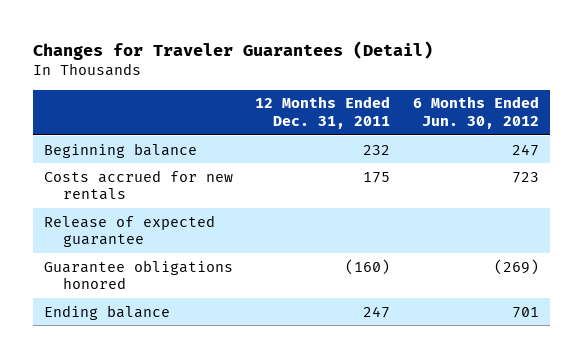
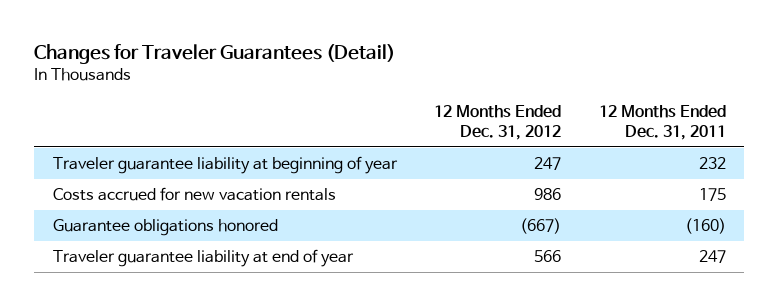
- | 12 Months Ended Dec. 31, 2011 | 6 Months Ended Jun. 30, 2012
+ | 12 Months Ended Dec. 31, 2012 | 12 Months Ended Dec. 31, 2011
- Beginning balance | 232 | 247
- Costs accrued for new rentals | 175 | 723
- Release of expected guarantee
+ Traveler guarantee liability at beginning of year | 247 | 232
+ Costs accrued for new vacation rentals | 986 | 175
- Ending balance | 247 | 701
+ Traveler guarantee liability at end of year | 566 | 247

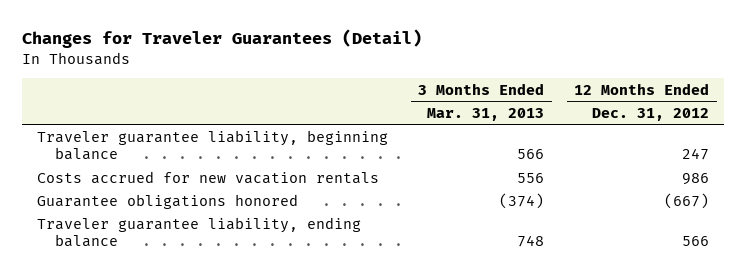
- | 12 Months Ended Dec. 31, 2012 | 12 Months Ended Dec. 31, 2011
+ | 3 Months Ended Mar. 31, 2013 | 12 Months Ended Dec. 31, 2012
- Traveler guarantee liability at beginning of year | 247 | 232
+ Traveler guarantee liability, beginning balance | 566 | 247
- Traveler guarantee liability at end of year | 566 | 247
+ Traveler guarantee liability, ending balance | 748 | 566

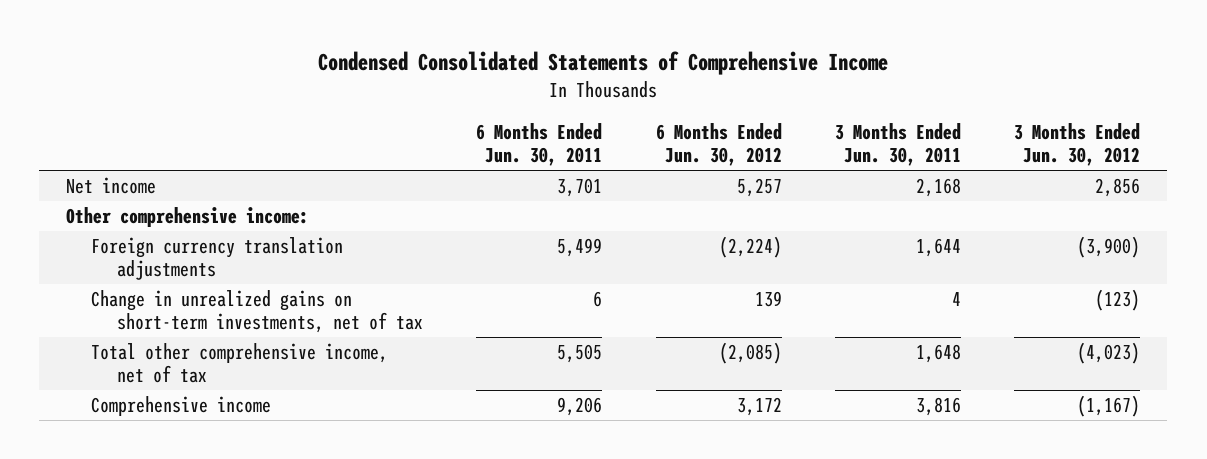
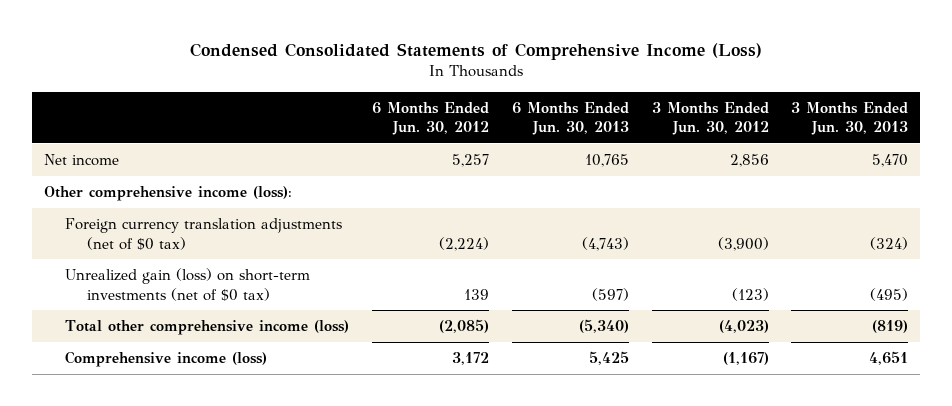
- Condensed Consolidated Statements of Comprehensive Income
+ Condensed Consolidated Statements of Comprehensive Income (Loss)
- | 6 Months Ended Jun. 30, 2011 | 6 Months Ended Jun. 30, 2012 | 3 Months Ended Jun. 30, 2011 | 3 Months Ended Jun. 30, 2012
+ | 6 Months Ended Jun. 30, 2012 | 6 Months Ended Jun. 30, 2013 | 3 Months Ended Jun. 30, 2012 | 3 Months Ended Jun. 30, 2013
- Other comprehensive income:
- Foreign currency translation adjustments | 5,499 | (2,224) | 1,644 | (3,900)
- Change in unrealized gains on short-term investments, net of tax | 6 | 139 | 4 | (123)
- Total other comprehensive income, net of tax | 5,505 | (2,085) | 1,648 | (4,023)
- Comprehensive income | 9,206 | 3,172 | 3,816 | (1,167)
+ Other comprehensive income (loss):
+ Foreign currency translation adjustments (net of $0 tax) | (2,224) | (4,743) | (3,900) | (324)
+ Unrealized gain (loss) on short-term investments (net of $0 tax) | 139 | (597) | (123) | (495)
+ Total other comprehensive income (loss) | (2,085) | (5,340) | (4,023) | (819)
+ Comprehensive income (loss) | 3,172 | 5,425 | (1,167) | 4,651

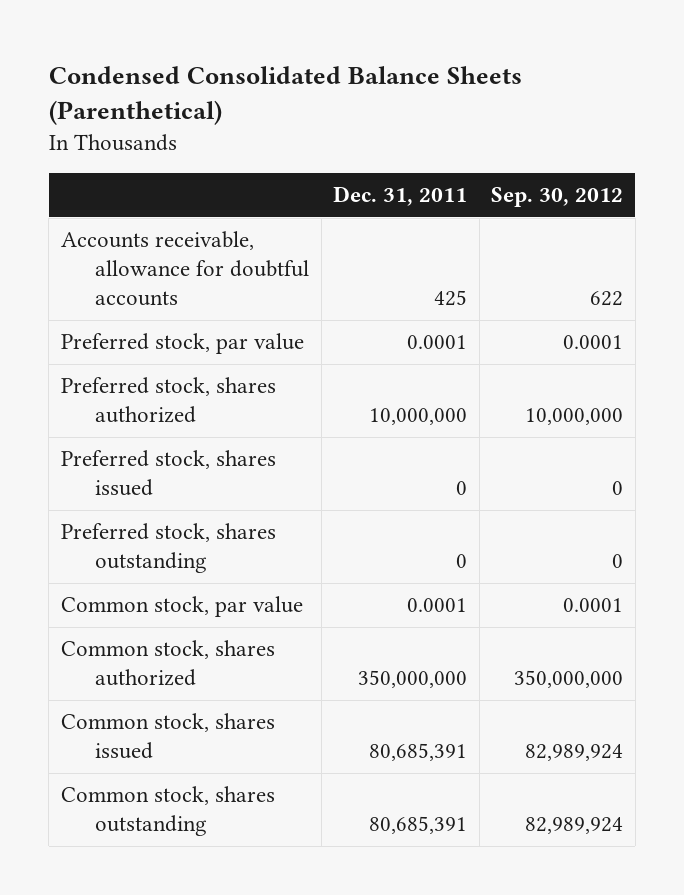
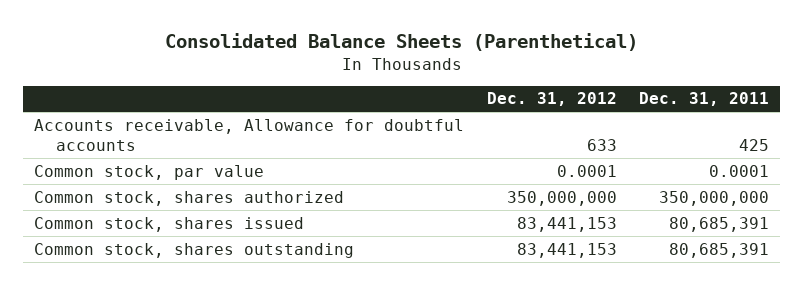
- Condensed Consolidated Balance Sheets (Parenthetical)
+ Consolidated Balance Sheets (Parenthetical)
- | Dec. 31, 2011 | Sep. 30, 2012
+ | Dec. 31, 2012 | Dec. 31, 2011
- Accounts receivable, allowance for doubtful accounts | 425 | 622
- Preferred stock, par value | 0.0001 | 0.0001
- Preferred stock, shares authorized | 10,000,000 | 10,000,000
- Preferred stock, shares issued | 0 | 0
- Preferred stock, shares outstanding | 0 | 0
+ Accounts receivable, Allowance for doubtful accounts | 633 | 425

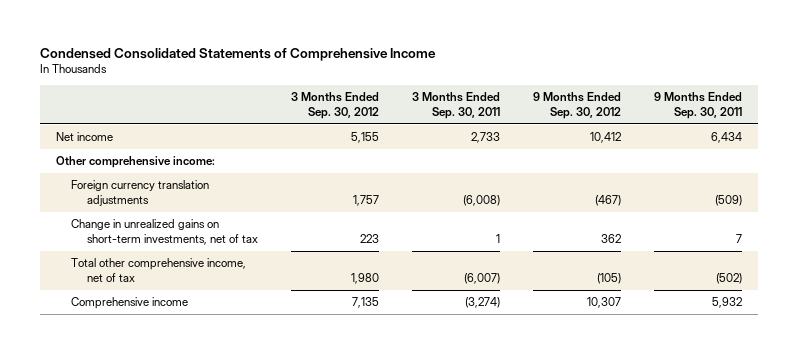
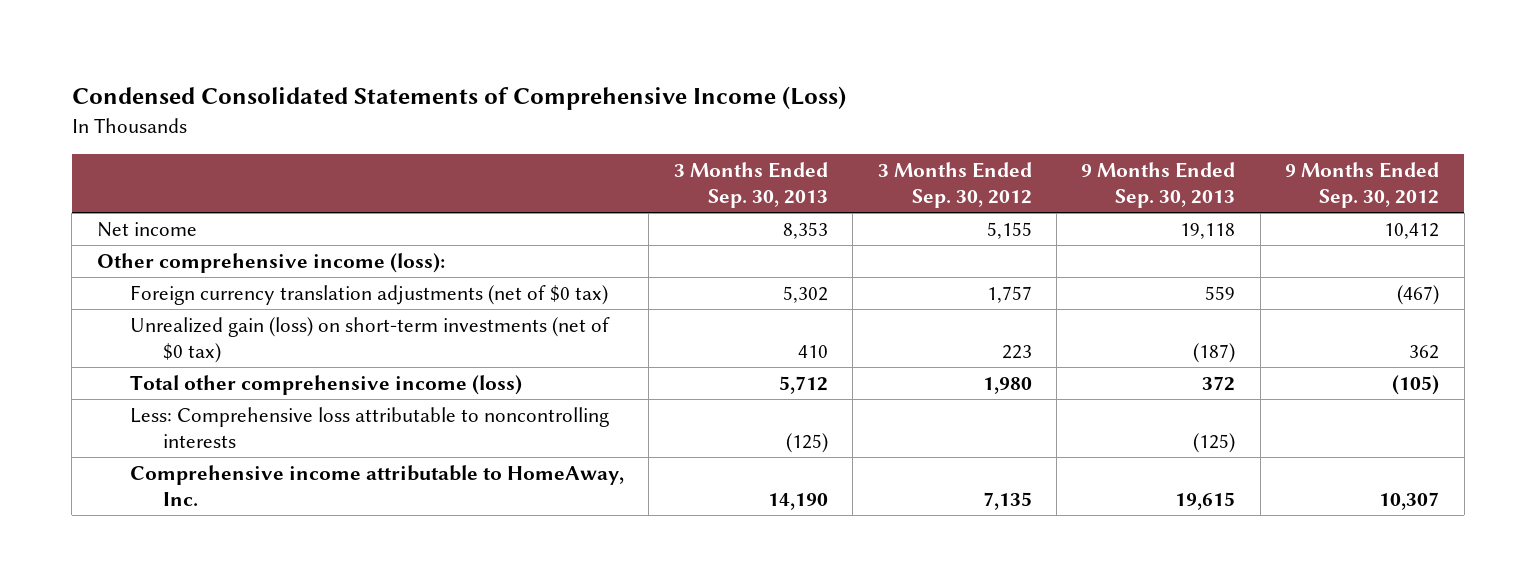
- Condensed Consolidated Statements of Comprehensive Income
+ Condensed Consolidated Statements of Comprehensive Income (Loss)
- | 3 Months Ended Sep. 30, 2012 | 3 Months Ended Sep. 30, 2011 | 9 Months Ended Sep. 30, 2012 | 9 Months Ended Sep. 30, 2011
+ | 3 Months Ended Sep. 30, 2013 | 3 Months Ended Sep. 30, 2012 | 9 Months Ended Sep. 30, 2013 | 9 Months Ended Sep. 30, 2012
- Other comprehensive income:
- Foreign currency translation adjustments | 1,757 | (6,008) | (467) | (509)
- Change in unrealized gains on short-term investments, net of tax | 223 | 1 | 362 | 7
- Total other comprehensive income, net of tax | 1,980 | (6,007) | (105) | (502)
- Comprehensive income | 7,135 | (3,274) | 10,307 | 5,932
+ Other comprehensive income (loss):
+ Foreign currency translation adjustments (net of $0 tax) | 5,302 | 1,757 | 559 | (467)
+ Unrealized gain (loss) on short-term investments (net of $0 tax) | 410 | 223 | (187) | 362
+ Total other comprehensive income (loss) | 5,712 | 1,980 | 372 | (105)
+ Less: Comprehensive loss attributable to noncontrolling interests | (125) | | (125) |
+ Comprehensive income attributable to HomeAway, Inc. | 14,190 | 7,135 | 19,615 | 10,307

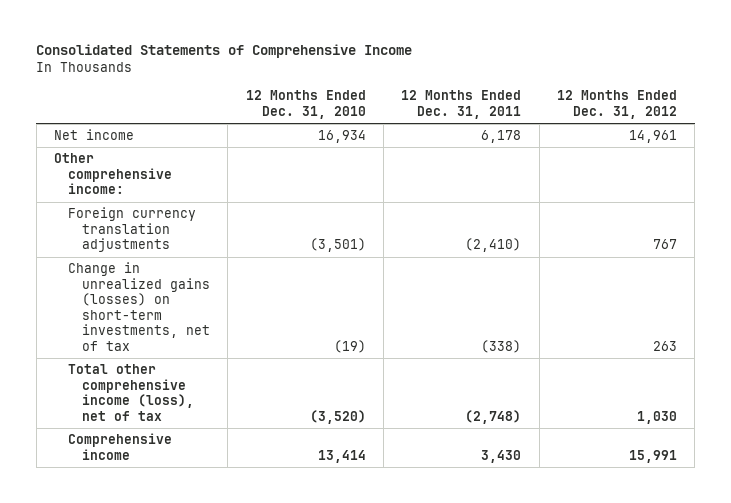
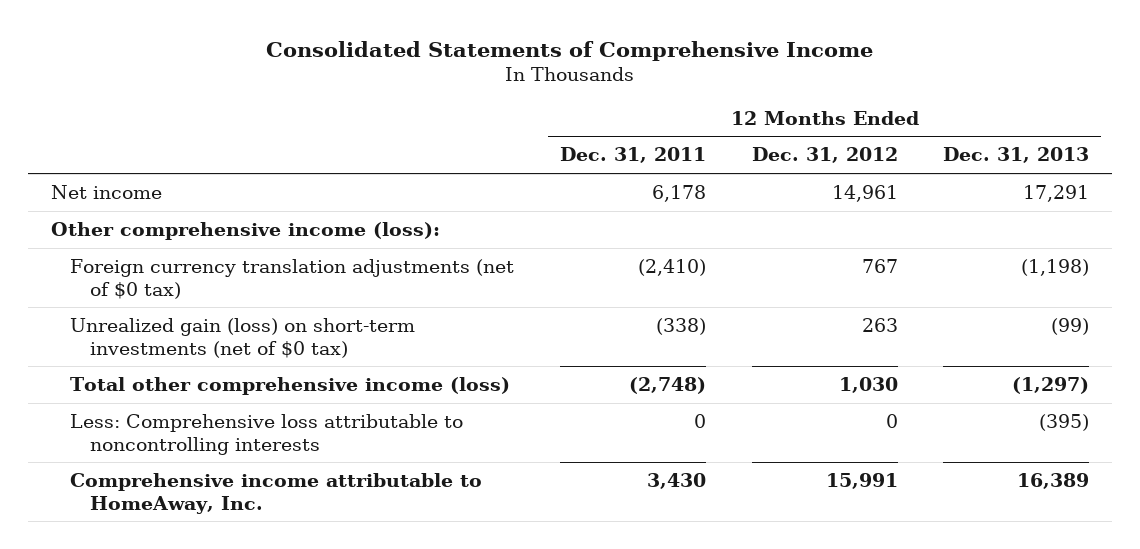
- | 12 Months Ended Dec. 31, 2010 | 12 Months Ended Dec. 31, 2011 | 12 Months Ended Dec. 31, 2012
+ | 12 Months Ended Dec. 31, 2011 | 12 Months Ended Dec. 31, 2012 | 12 Months Ended Dec. 31, 2013
- Other comprehensive income:
- Foreign currency translation adjustments | (3,501) | (2,410) | 767
- Change in unrealized gains (losses) on short-term investments, net of tax | (19) | (338) | 263
- Total other comprehensive income (loss), net of tax | (3,520) | (2,748) | 1,030
- Comprehensive income | 13,414 | 3,430 | 15,991
+ Other comprehensive income (loss):
+ Foreign currency translation adjustments (net of $0 tax) | (2,410) | 767 | (1,198)
+ Unrealized gain (loss) on short-term investments (net of $0 tax) | (338) | 263 | (99)
+ Total other comprehensive income (loss) | (2,748) | 1,030 | (1,297)
+ Less: Comprehensive loss attributable to noncontrolling interests | 0 | 0 | (395)
+ Comprehensive income attributable to HomeAway, Inc. | 3,430 | 15,991 | 16,389

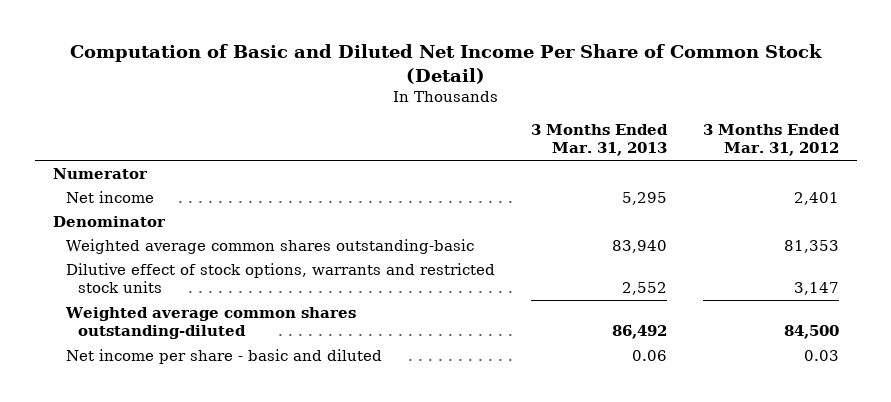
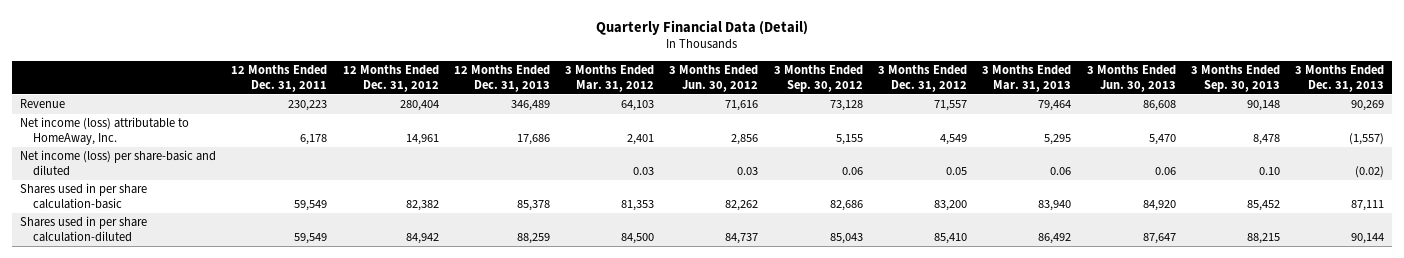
- Computation of Basic and Diluted Net Income Per Share of Common Stock (Detail)
+ Quarterly Financial Data (Detail)
- | 3 Months Ended Mar. 31, 2013 | 3 Months Ended Mar. 31, 2012
+ | 12 Months Ended Dec. 31, 2011 | 12 Months Ended Dec. 31, 2012 | 12 Months Ended Dec. 31, 2013 | 3 Months Ended Mar. 31, 2012 | 3 Months Ended Jun. 30, 2012 | 3 Months Ended Sep. 30, 2012 | 3 Months Ended Dec. 31, 2012 | 3 Months Ended Mar. 31, 2013 | 3 Months Ended Jun. 30, 2013 | 3 Months Ended Sep. 30, 2013 | 3 Months Ended Dec. 31, 2013
- Numerator
- Net income | 5,295 | 2,401
- Denominator
- Weighted average common shares outstanding-basic | 83,940 | 81,353
- Dilutive effect of stock options, warrants and restricted stock units | 2,552 | 3,147
- Weighted average common shares outstanding-diluted | 86,492 | 84,500
- Net income per share - basic and diluted | 0.06 | 0.03
+ Revenue | 230,223 | 280,404 | 346,489 | 64,103 | 71,616 | 73,128 | 71,557 | 79,464 | 86,608 | 90,148 | 90,269
+ Net income (loss) attributable to HomeAway, Inc. | 6,178 | 14,961 | 17,686 | 2,401 | 2,856 | 5,155 | 4,549 | 5,295 | 5,470 | 8,478 | (1,557)
+ Net income (loss) per share-basic and diluted | | | | 0.03 | 0.03 | 0.06 | 0.05 | 0.06 | 0.06 | 0.10 | (0.02)
+ Shares used in per share calculation-basic | 59,549 | 82,382 | 85,378 | 81,353 | 82,262 | 82,686 | 83,200 | 83,940 | 84,920 | 85,452 | 87,111
+ Shares used in per share calculation-diluted | 59,549 | 84,942 | 88,259 | 84,500 | 84,737 | 85,043 | 85,410 | 86,492 | 87,647 | 88,215 | 90,144

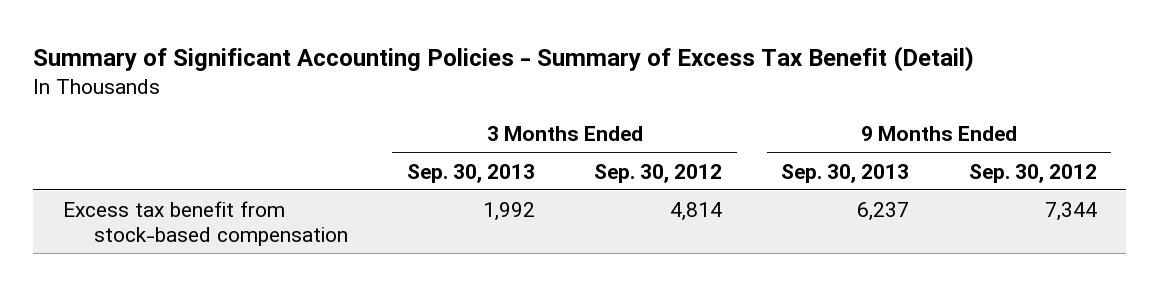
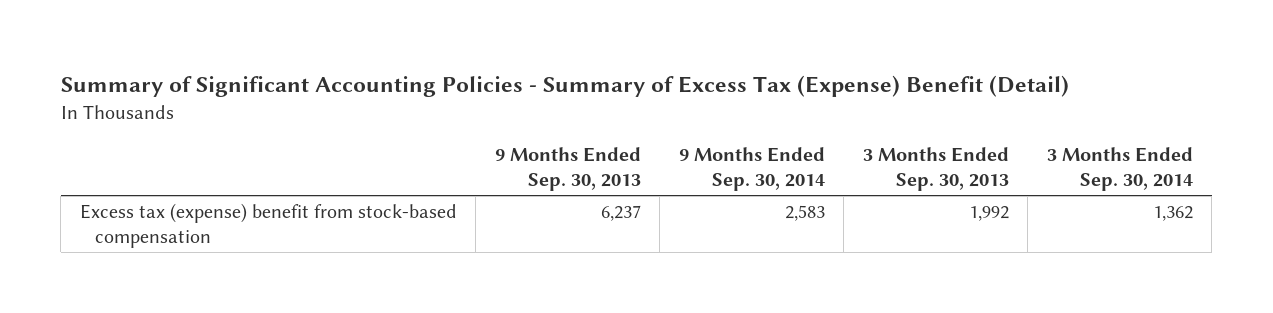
- Summary of Significant Accounting Policies - Summary of Excess Tax Benefit (Detail)
+ Summary of Significant Accounting Policies - Summary of Excess Tax (Expense) Benefit (Detail)
- | 3 Months Ended Sep. 30, 2013 | 3 Months Ended Sep. 30, 2012 | 9 Months Ended Sep. 30, 2013 | 9 Months Ended Sep. 30, 2012
+ | 9 Months Ended Sep. 30, 2013 | 9 Months Ended Sep. 30, 2014 | 3 Months Ended Sep. 30, 2013 | 3 Months Ended Sep. 30, 2014
- Excess tax benefit from stock-based compensation | 1,992 | 4,814 | 6,237 | 7,344
+ Excess tax (expense) benefit from stock-based compensation | 6,237 | 2,583 | 1,992 | 1,362

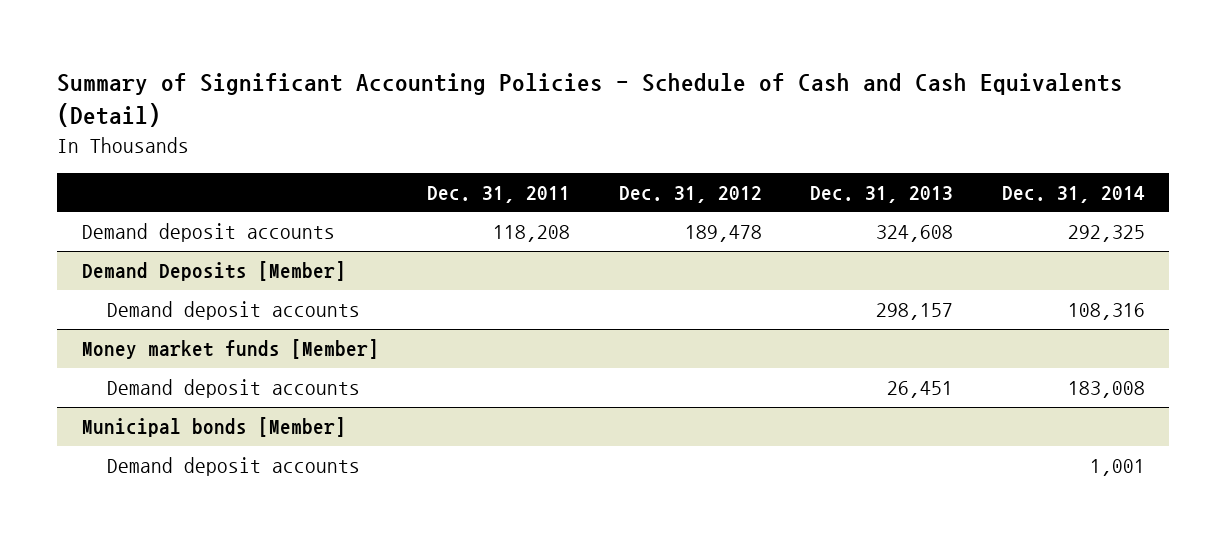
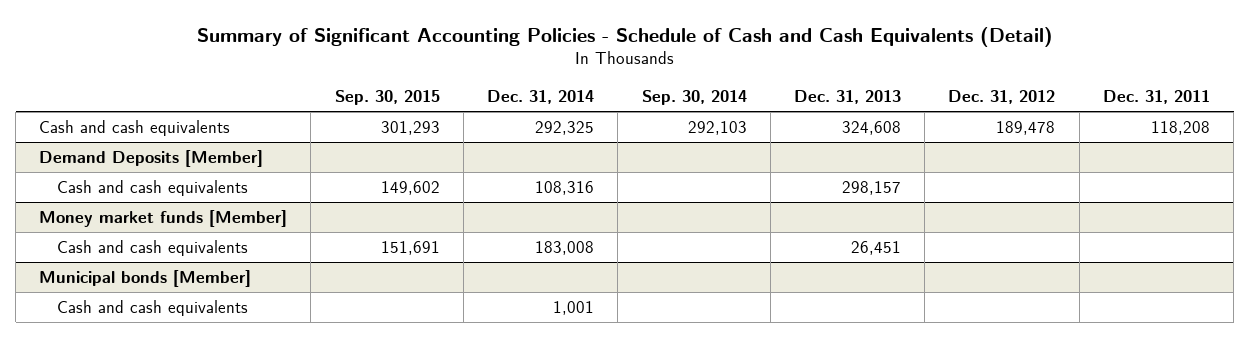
- | Dec. 31, 2011 | Dec. 31, 2012 | Dec. 31, 2013 | Dec. 31, 2014
+ | Sep. 30, 2015 | Dec. 31, 2014 | Sep. 30, 2014 | Dec. 31, 2013 | Dec. 31, 2012 | Dec. 31, 2011
- Demand deposit accounts | 118,208 | 189,478 | 324,608 | 292,325
+ Cash and cash equivalents | 301,293 | 292,325 | 292,103 | 324,608 | 189,478 | 118,208
@ Demand Deposits [Member]
- Demand deposit accounts | | | 298,157 | 108,316
+ Cash and cash equivalents | 149,602 | 108,316 | | 298,157 | |
@ Money market funds [Member]
- Demand deposit accounts | | | 26,451 | 183,008
+ Cash and cash equivalents | 151,691 | 183,008 | | 26,451 | |
@ Municipal bonds [Member]
- Demand deposit accounts | | | | 1,001
+ Cash and cash equivalents | | 1,001 | | | |

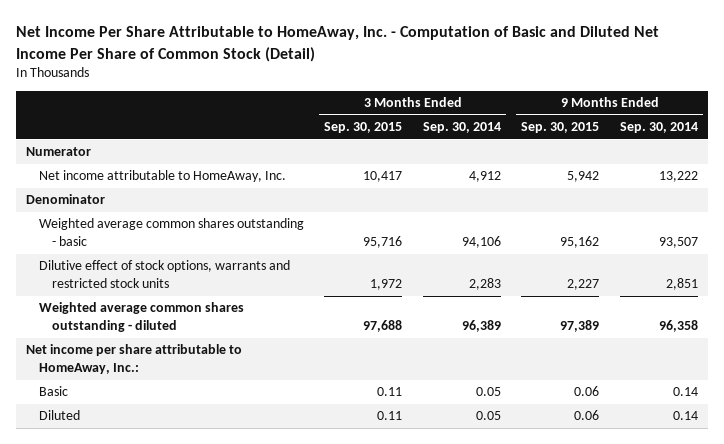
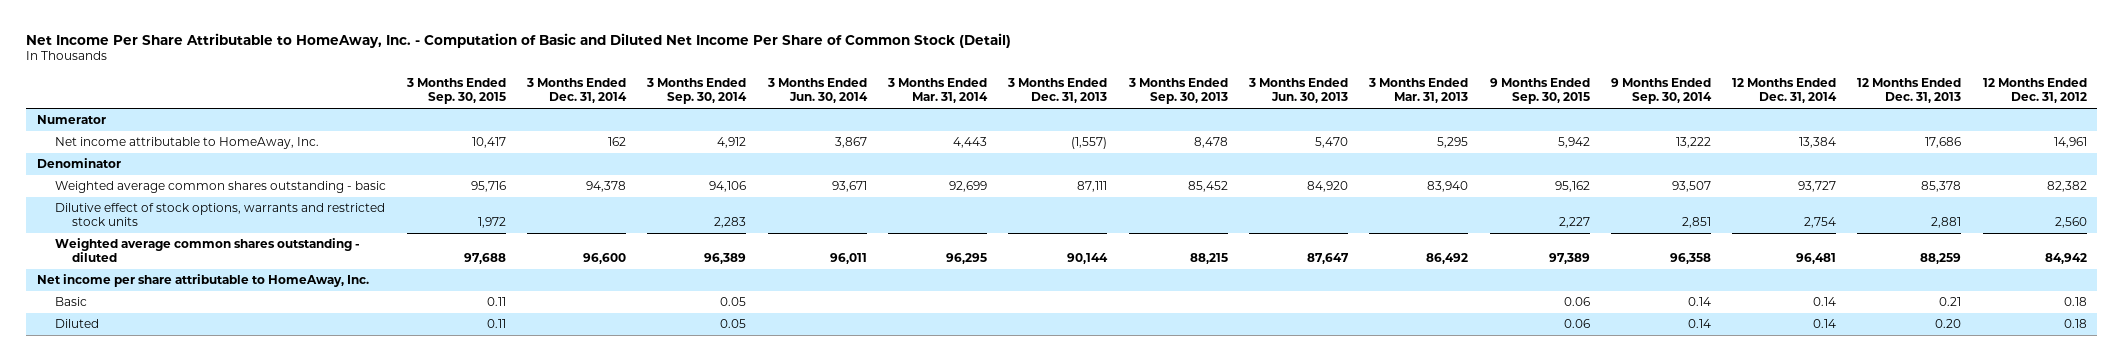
- | 3 Months Ended Sep. 30, 2015 | 3 Months Ended Sep. 30, 2014 | 9 Months Ended Sep. 30, 2015 | 9 Months Ended Sep. 30, 2014
+ | 3 Months Ended Sep. 30, 2015 | 3 Months Ended Dec. 31, 2014 | 3 Months Ended Sep. 30, 2014 | 3 Months Ended Jun. 30, 2014 | 3 Months Ended Mar. 31, 2014 | 3 Months Ended Dec. 31, 2013 | 3 Months Ended Sep. 30, 2013 | 3 Months Ended Jun. 30, 2013 | 3 Months Ended Mar. 31, 2013 | 9 Months Ended Sep. 30, 2015 | 9 Months Ended Sep. 30, 2014 | 12 Months Ended Dec. 31, 2014 | 12 Months Ended Dec. 31, 2013 | 12 Months Ended Dec. 31, 2012
- Net income per share attributable to HomeAway, Inc.:
+ Net income per share attributable to HomeAway, Inc.

